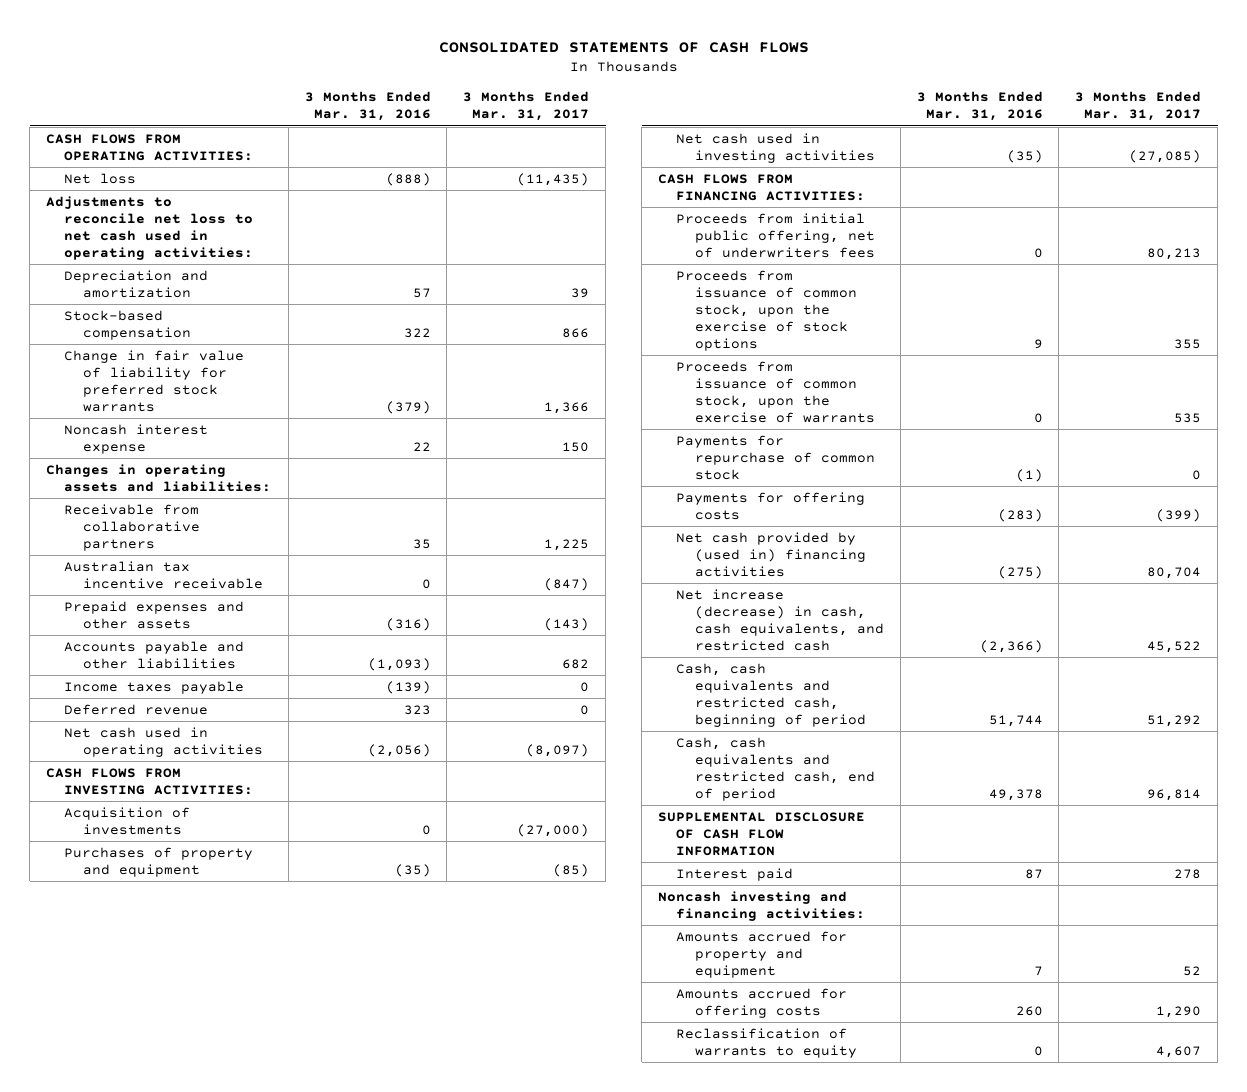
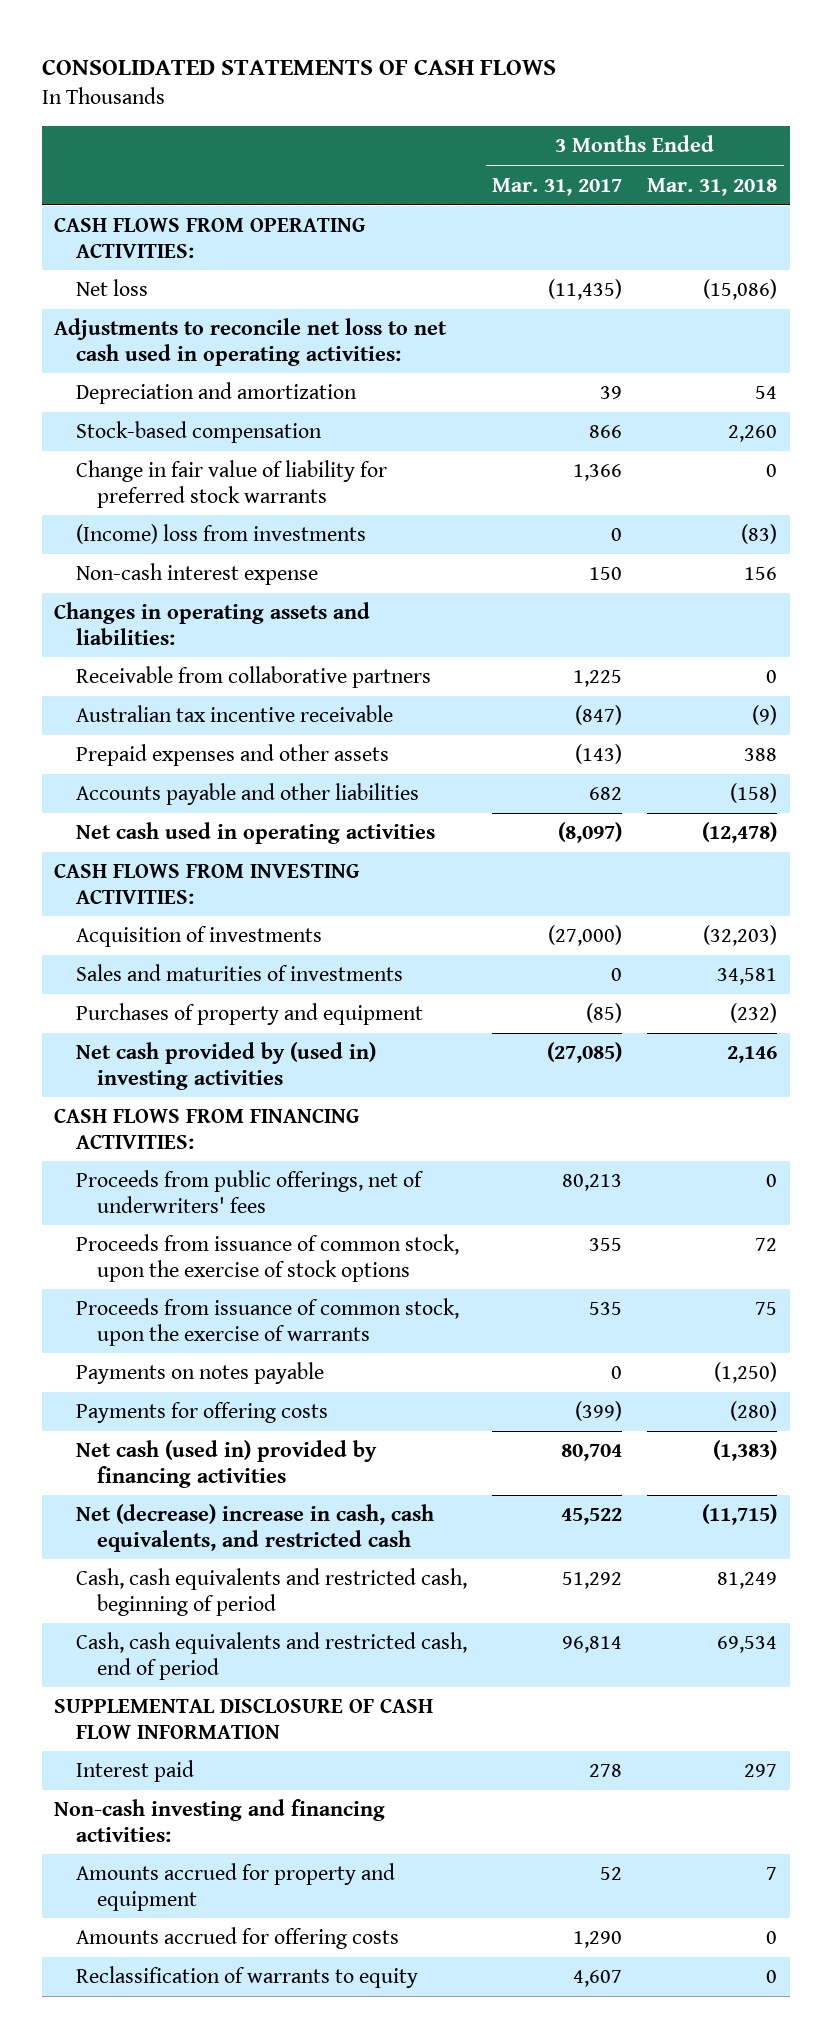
- | 3 Months Ended Mar. 31, 2016 | 3 Months Ended Mar. 31, 2017
+ | 3 Months Ended Mar. 31, 2017 | 3 Months Ended Mar. 31, 2018
- Noncash interest expense | 22 | 150
+ (Income) loss from investments | 0 | (83)
+ Non-cash interest expense | 150 | 156
- Income taxes payable | (139) | 0
- Deferred revenue | 323 | 0
+ Sales and maturities of investments | 0 | 34,581
- Net cash used in investing activities | (35) | (27,085)
+ Net cash provided by (used in) investing activities | (27,085) | 2,146
- Proceeds from initial public offering, net of underwriters fees | 0 | 80,213
+ Proceeds from public offerings, net of underwriters' fees | 80,213 | 0
- Payments for repurchase of common stock | (1) | 0
+ Payments on notes payable | 0 | (1,250)
- Net cash provided by (used in) financing activities | (275) | 80,704
- Net increase (decrease) in cash, cash equivalents, and restricted cash | (2,366) | 45,522
+ Net cash (used in) provided by financing activities | 80,704 | (1,383)
+ Net (decrease) increase in cash, cash equivalents, and restricted cash | 45,522 | (11,715)
- Noncash investing and financing activities:
+ Non-cash investing and financing activities:

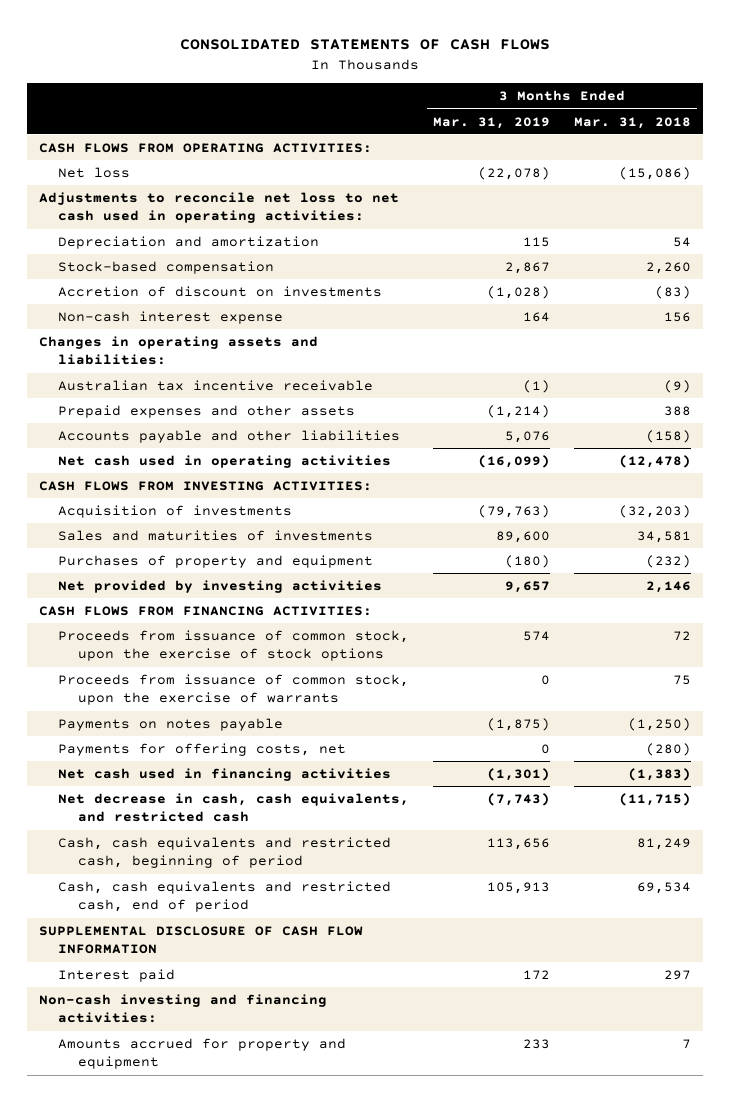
- | 3 Months Ended Mar. 31, 2017 | 3 Months Ended Mar. 31, 2018
+ | 3 Months Ended Mar. 31, 2019 | 3 Months Ended Mar. 31, 2018
- Change in fair value of liability for preferred stock warrants | 1,366 | 0
- (Income) loss from investments | 0 | (83)
+ Accretion of discount on investments | (1,028) | (83)
- Receivable from collaborative partners | 1,225 | 0
- Net cash provided by (used in) investing activities | (27,085) | 2,146
+ Net provided by investing activities | 9,657 | 2,146
- Proceeds from public offerings, net of underwriters' fees | 80,213 | 0
- Payments for offering costs | (399) | (280)
- Net cash (used in) provided by financing activities | 80,704 | (1,383)
- Net (decrease) increase in cash, cash equivalents, and restricted cash | 45,522 | (11,715)
+ Payments for offering costs, net | 0 | (280)
+ Net cash used in financing activities | (1,301) | (1,383)
+ Net decrease in cash, cash equivalents, and restricted cash | (7,743) | (11,715)
- Amounts accrued for offering costs | 1,290 | 0
- Reclassification of warrants to equity | 4,607 | 0

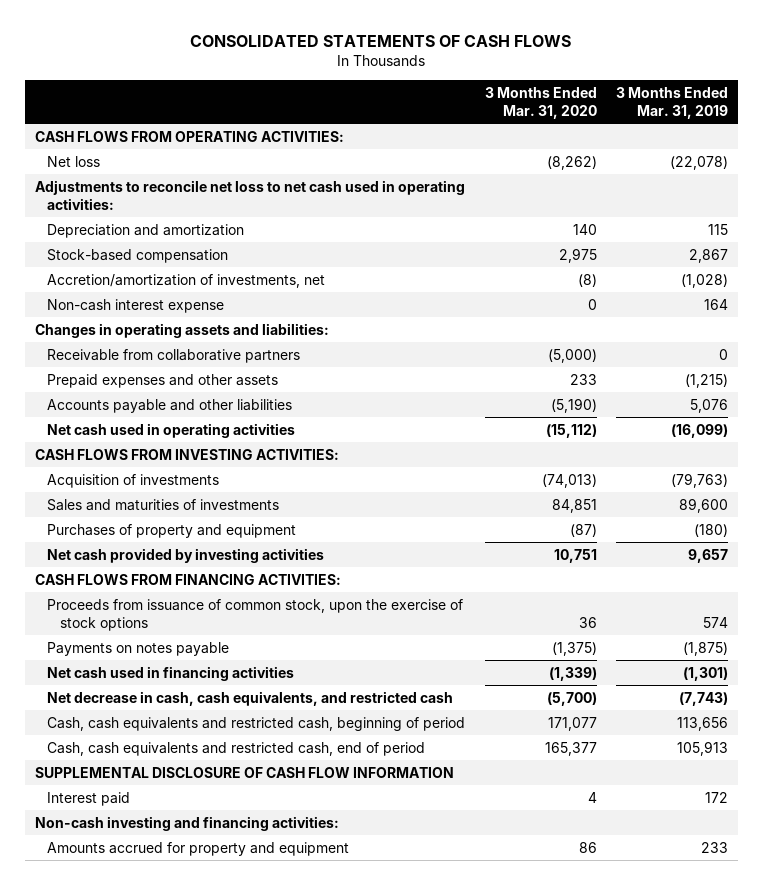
- | 3 Months Ended Mar. 31, 2019 | 3 Months Ended Mar. 31, 2018
+ | 3 Months Ended Mar. 31, 2020 | 3 Months Ended Mar. 31, 2019
- Accretion of discount on investments | (1,028) | (83)
+ Accretion/amortization of investments, net | (8) | (1,028)
- Australian tax incentive receivable | (1) | (9)
- Prepaid expenses and other assets | (1,214) | 388
+ Receivable from collaborative partners | (5,000) | 0
+ Prepaid expenses and other assets | 233 | (1,215)
- Net provided by investing activities | 9,657 | 2,146
+ Net cash provided by investing activities | 10,751 | 9,657
- Proceeds from issuance of common stock, upon the exercise of warrants | 0 | 75
- Payments for offering costs, net | 0 | (280)

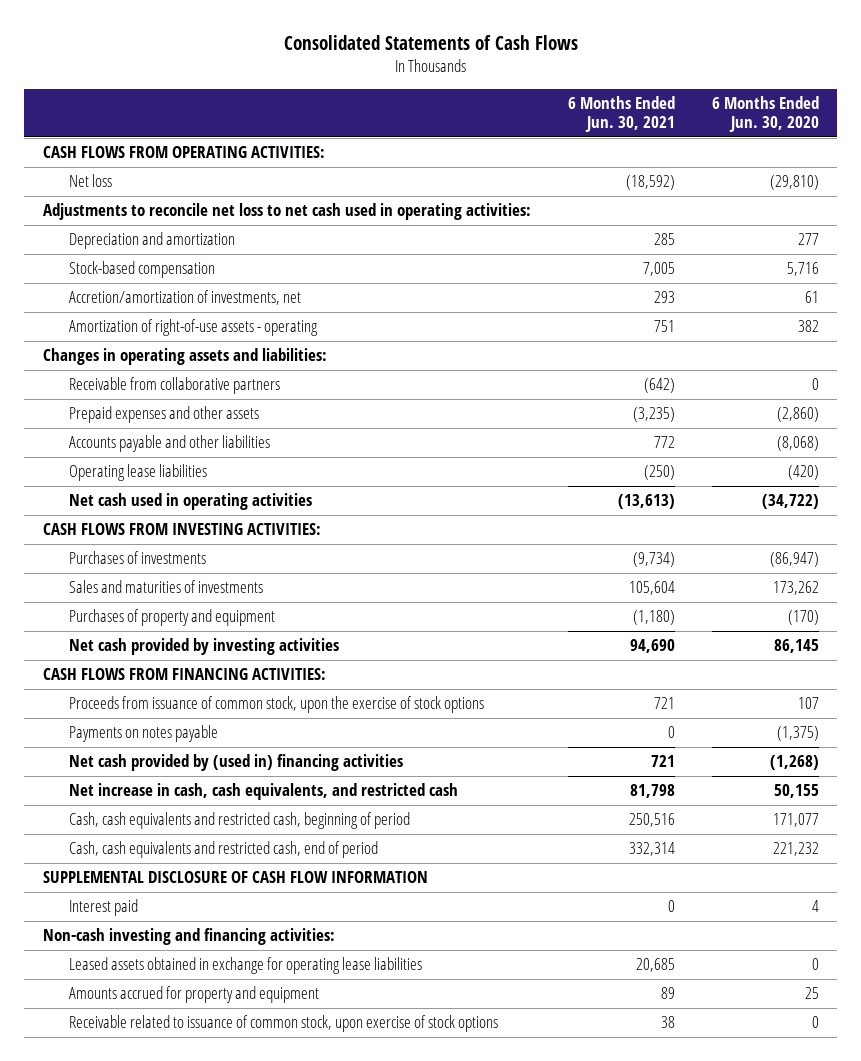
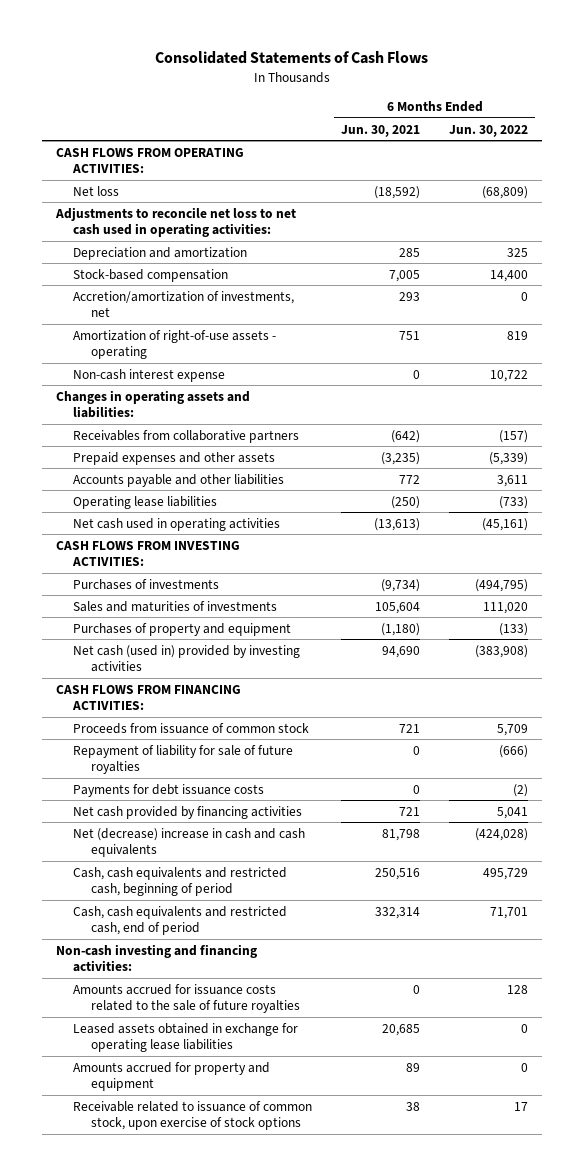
- | 6 Months Ended Jun. 30, 2021 | 6 Months Ended Jun. 30, 2020
+ | 6 Months Ended Jun. 30, 2021 | 6 Months Ended Jun. 30, 2022
+ Non-cash interest expense | 0 | 10,722
- Receivable from collaborative partners | (642) | 0
+ Receivables from collaborative partners | (642) | (157)
- Net cash provided by investing activities | 94,690 | 86,145
+ Net cash (used in) provided by investing activities | 94,690 | (383,908)
- Proceeds from issuance of common stock, upon the exercise of stock options | 721 | 107
- Payments on notes payable | 0 | (1,375)
- Net cash provided by (used in) financing activities | 721 | (1,268)
- Net increase in cash, cash equivalents, and restricted cash | 81,798 | 50,155
+ Proceeds from issuance of common stock | 721 | 5,709
+ Repayment of liability for sale of future royalties | 0 | (666)
+ Payments for debt issuance costs | 0 | (2)
+ Net cash provided by financing activities | 721 | 5,041
+ Net (decrease) increase in cash and cash equivalents | 81,798 | (424,028)
- SUPPLEMENTAL DISCLOSURE OF CASH FLOW INFORMATION
- Interest paid | 0 | 4
+ Amounts accrued for issuance costs related to the sale of future royalties | 0 | 128

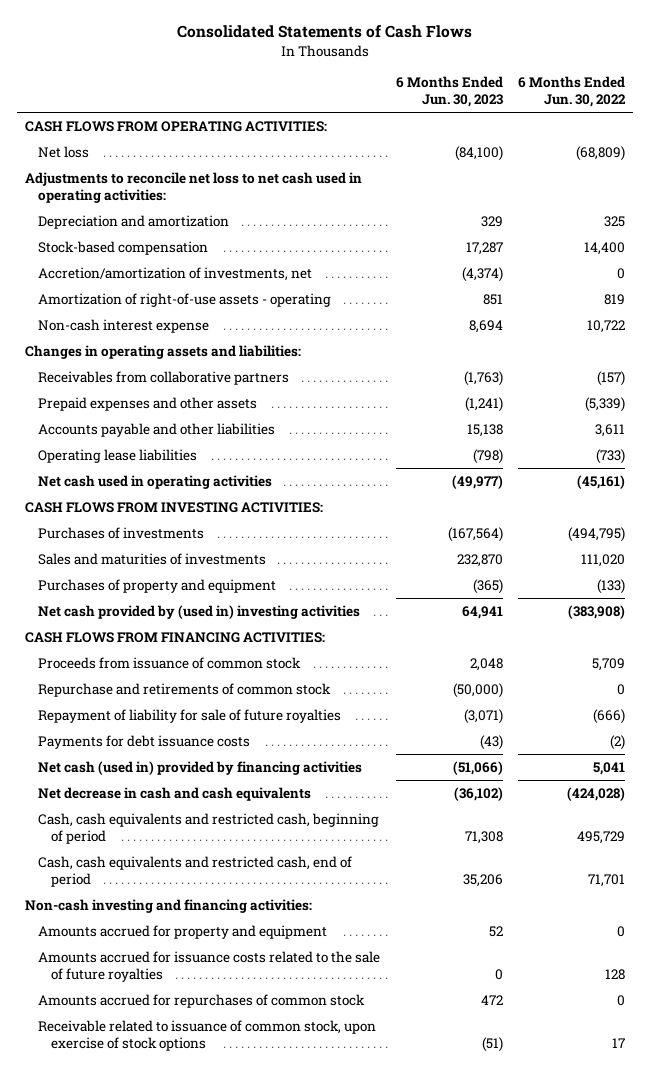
- | 6 Months Ended Jun. 30, 2021 | 6 Months Ended Jun. 30, 2022
+ | 6 Months Ended Jun. 30, 2023 | 6 Months Ended Jun. 30, 2022
- Net cash (used in) provided by investing activities | 94,690 | (383,908)
+ Net cash provided by (used in) investing activities | 64,941 | (383,908)
+ Repurchase and retirements of common stock | (50,000) | 0
- Net cash provided by financing activities | 721 | 5,041
- Net (decrease) increase in cash and cash equivalents | 81,798 | (424,028)
+ Net cash (used in) provided by financing activities | (51,066) | 5,041
+ Net decrease in cash and cash equivalents | (36,102) | (424,028)
- Leased assets obtained in exchange for operating lease liabilities | 20,685 | 0
moved down: Amounts accrued for issuance costs related to the sale of future royalties | 0 | 128
+ Amounts accrued for repurchases of common stock | 472 | 0

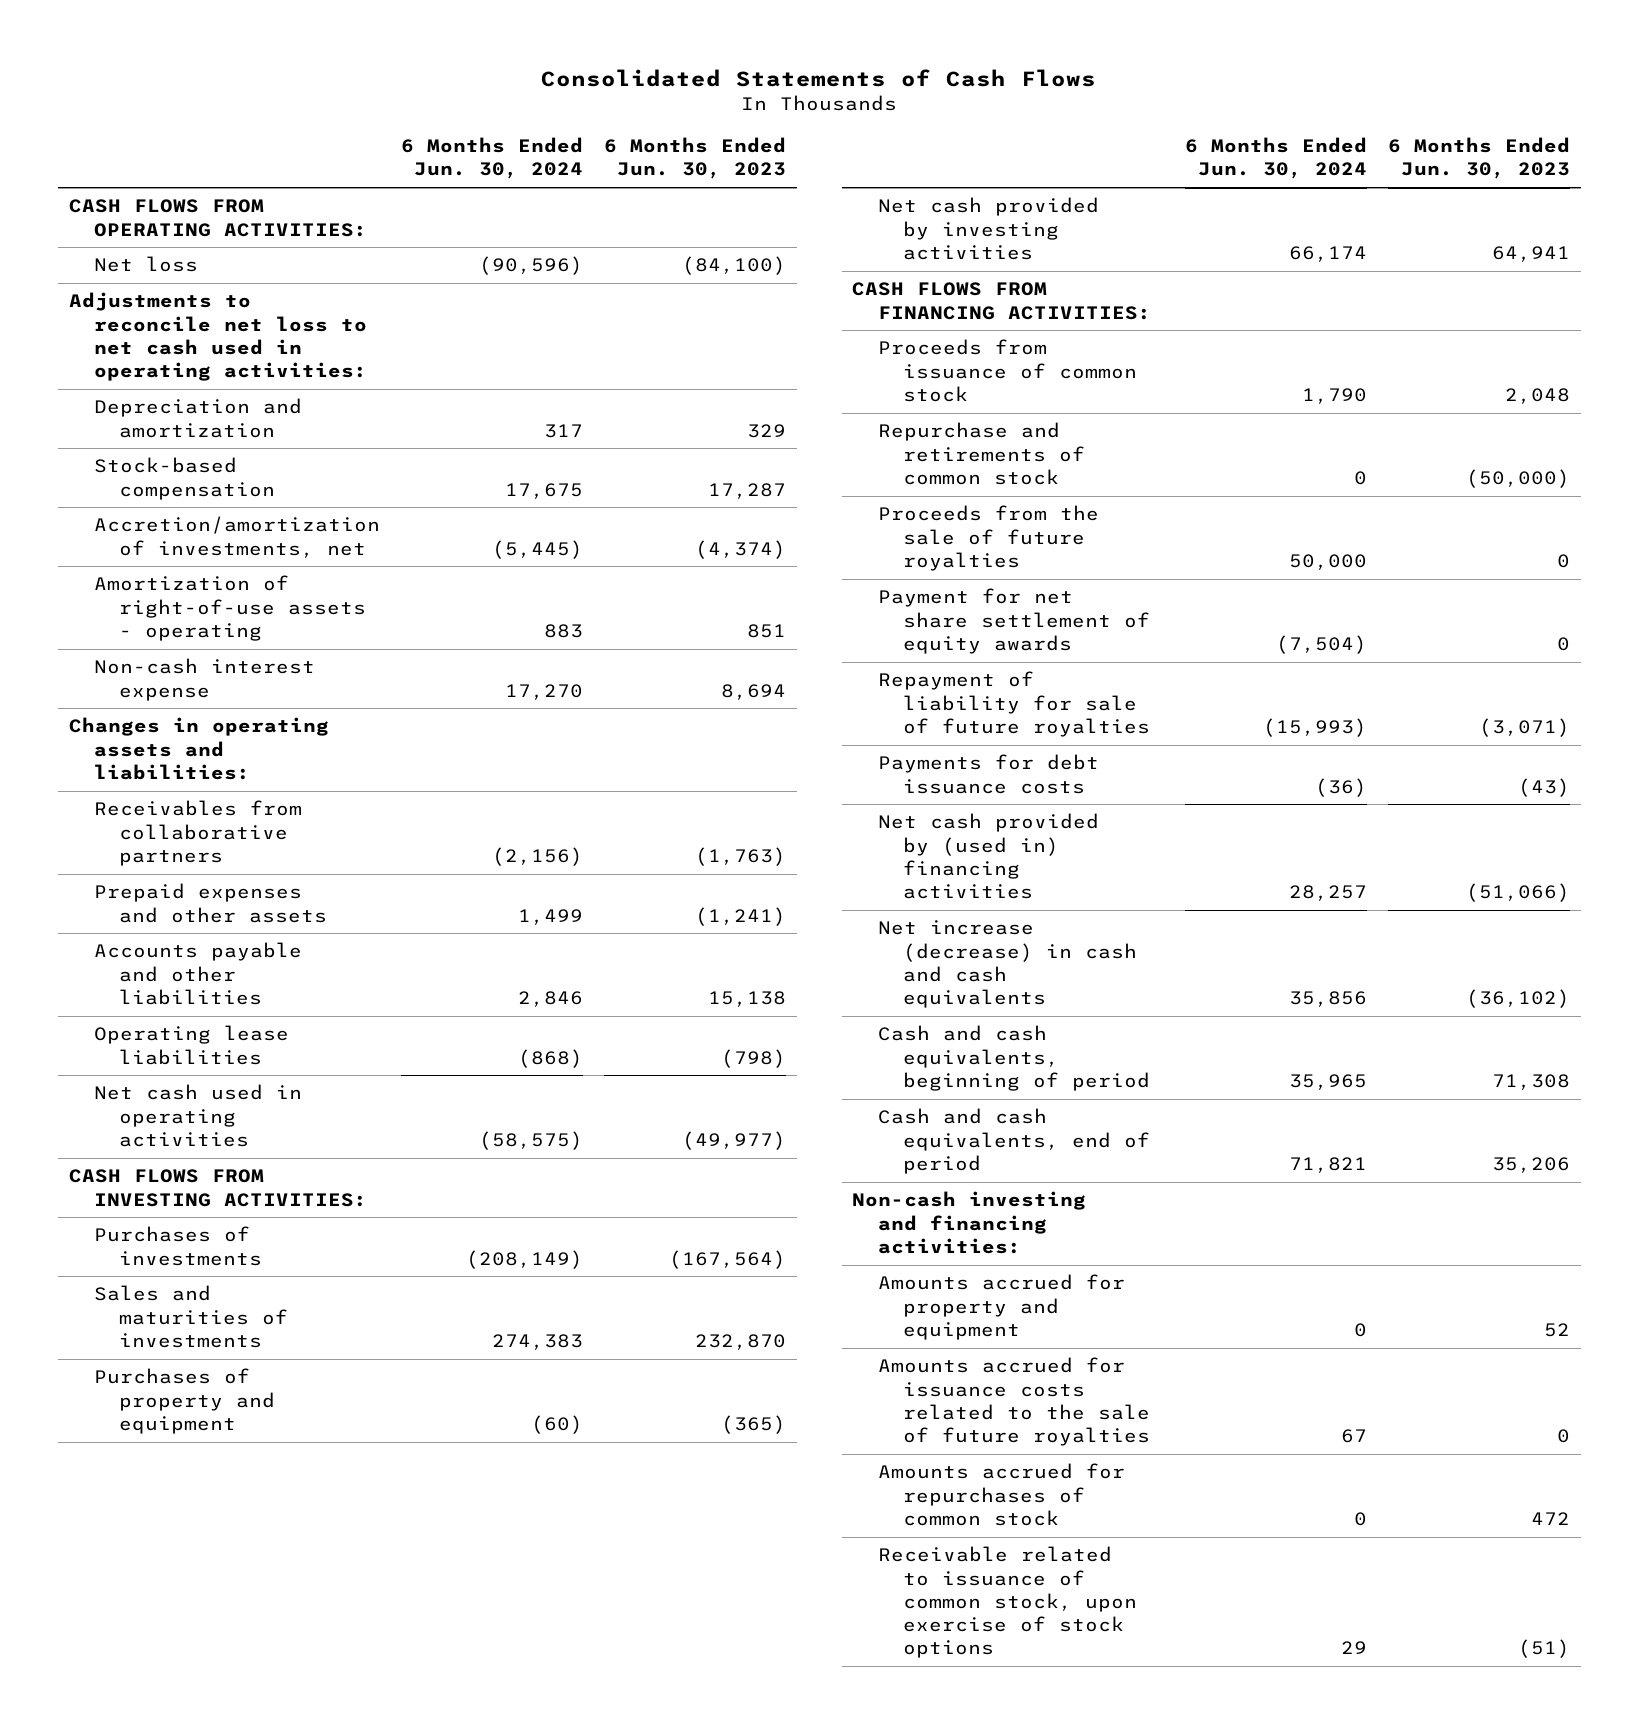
- | 6 Months Ended Jun. 30, 2023 | 6 Months Ended Jun. 30, 2022
+ | 6 Months Ended Jun. 30, 2024 | 6 Months Ended Jun. 30, 2023
- Net cash provided by (used in) investing activities | 64,941 | (383,908)
+ Net cash provided by investing activities | 66,174 | 64,941
+ Proceeds from the sale of future royalties | 50,000 | 0
+ Payment for net share settlement of equity awards | (7,504) | 0
- Net cash (used in) provided by financing activities | (51,066) | 5,041
- Net decrease in cash and cash equivalents | (36,102) | (424,028)
- Cash, cash equivalents and restricted cash, beginning of period | 71,308 | 495,729
- Cash, cash equivalents and restricted cash, end of period | 35,206 | 71,701
+ Net cash provided by (used in) financing activities | 28,257 | (51,066)
+ Net increase (decrease) in cash and cash equivalents | 35,856 | (36,102)
+ Cash and cash equivalents, beginning of period | 35,965 | 71,308
+ Cash and cash equivalents, end of period | 71,821 | 35,206

